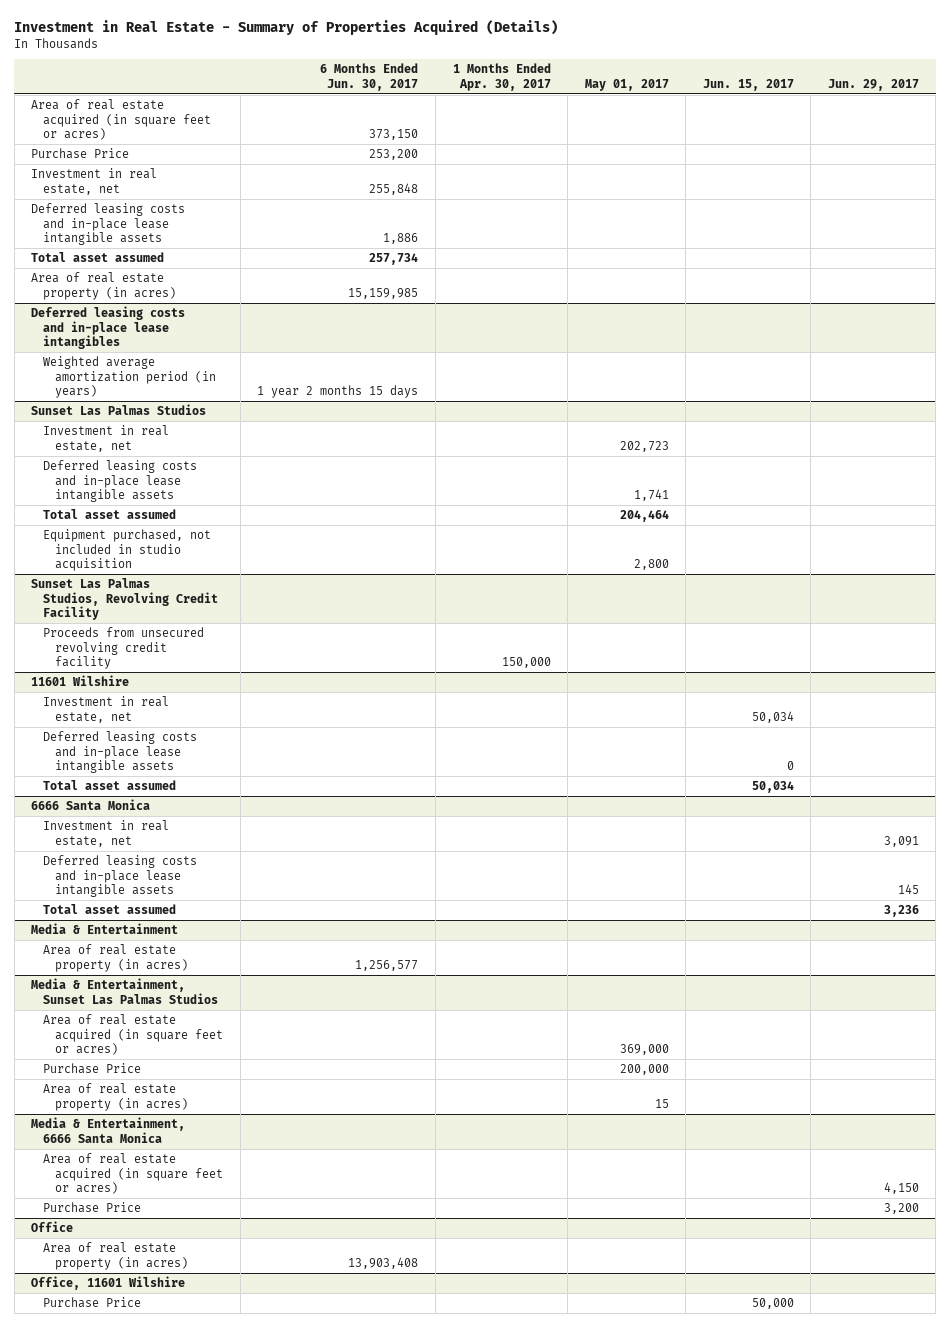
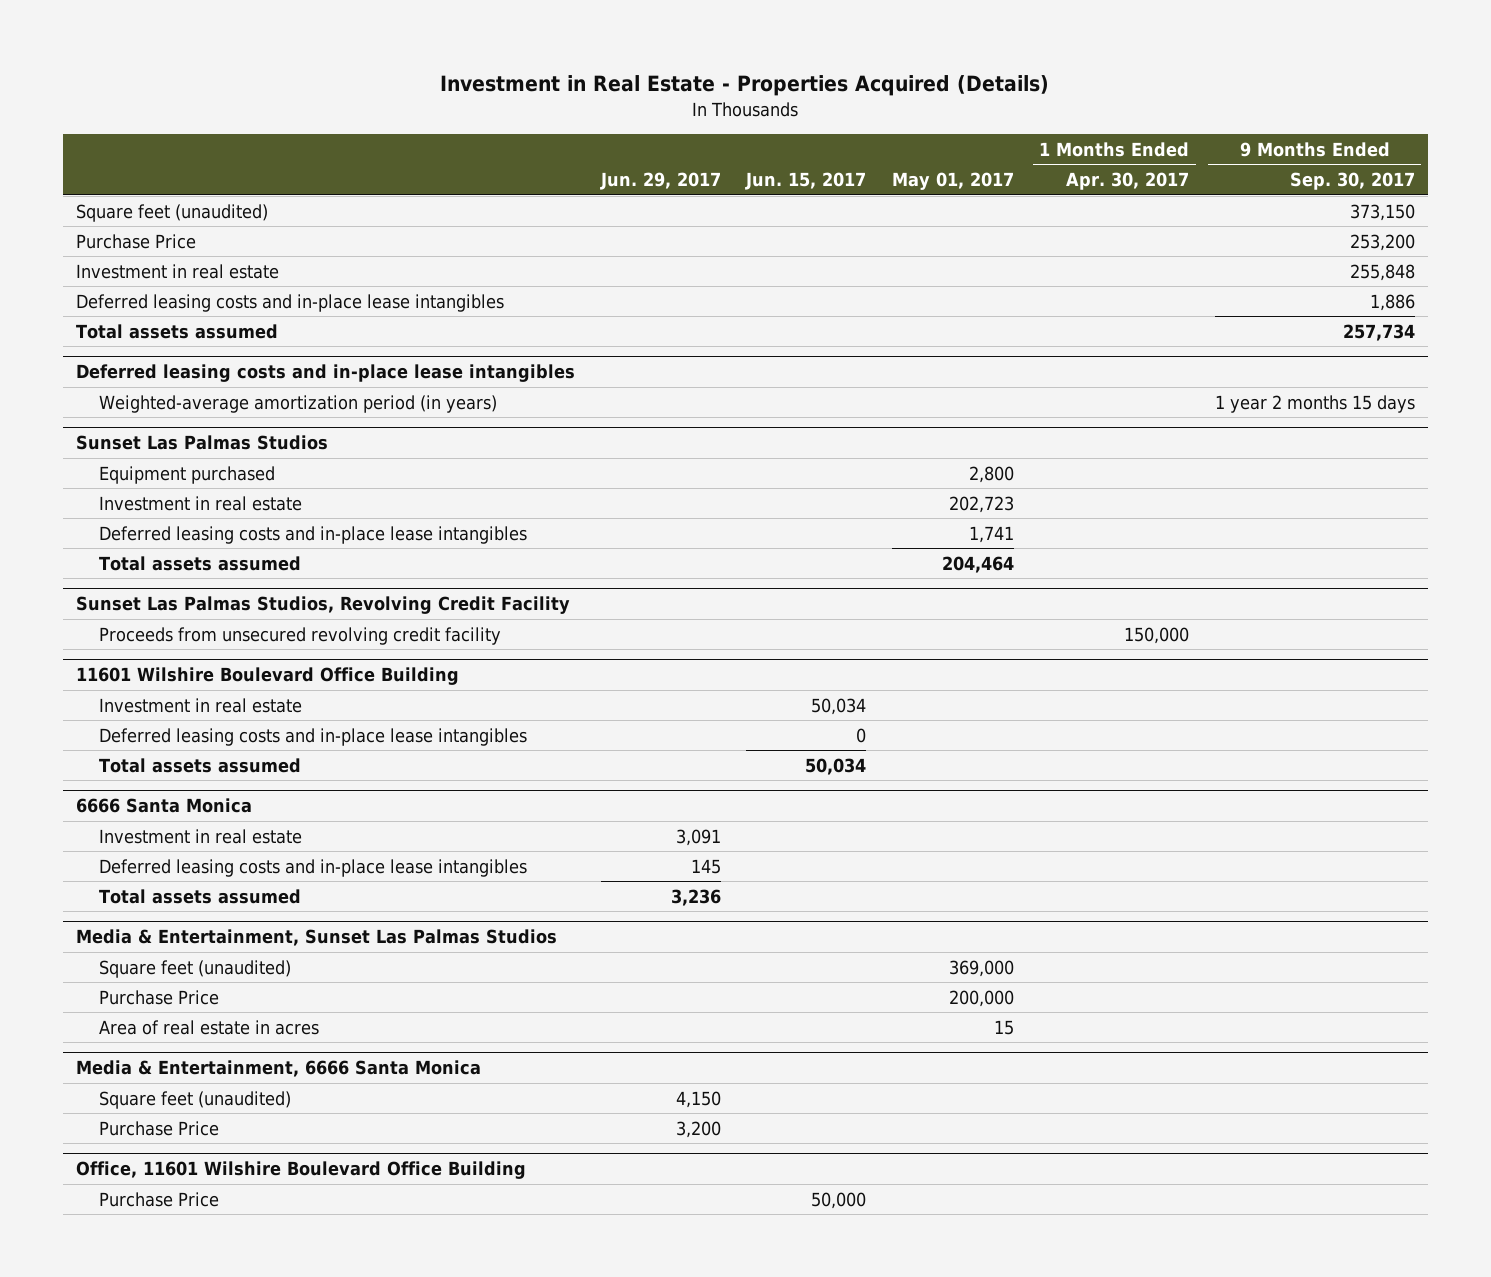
- Investment in Real Estate - Summary of Properties Acquired (Details)
+ Investment in Real Estate - Properties Acquired (Details)
- | 6 Months Ended Jun. 30, 2017 | 1 Months Ended Apr. 30, 2017 | May 01, 2017 | Jun. 15, 2017 | Jun. 29, 2017
+ | Jun. 29, 2017 | Jun. 15, 2017 | May 01, 2017 | 1 Months Ended Apr. 30, 2017 | 9 Months Ended Sep. 30, 2017
- Area of real estate acquired (in square feet or acres) | 373,150 | | | |
+ Square feet (unaudited) | | | | | 373,150
- Investment in real estate, net | 255,848 | | | |
- Deferred leasing costs and in-place lease intangible assets | 1,886 | | | |
- Total asset assumed | 257,734 | | | |
- Area of real estate property (in acres) | 15,159,985 | | | |
+ Investment in real estate | | | | | 255,848
+ Deferred leasing costs and in-place lease intangibles | | | | | 1,886
+ Total assets assumed | | | | | 257,734
@ Deferred leasing costs and in-place lease intangibles
- Weighted average amortization period (in years) | 1 year 2 months 15 days | | | |
+ Weighted-average amortization period (in years) | | | | | 1 year 2 months 15 days
@ Sunset Las Palmas Studios
- Investment in real estate, net | | | 202,723 | |
- Deferred leasing costs and in-place lease intangible assets | | | 1,741 | |
- Total asset assumed | | | 204,464 | |
- Equipment purchased, not included in studio acquisition | | | 2,800 | |
+ Equipment purchased | | | 2,800 | |
+ Investment in real estate | | | 202,723 | |
+ Deferred leasing costs and in-place lease intangibles | | | 1,741 | |
+ Total assets assumed | | | 204,464 | |
- 11601 Wilshire
- Investment in real estate, net | | | | 50,034 |
- Deferred leasing costs and in-place lease intangible assets | | | | 0 |
- Total asset assumed | | | | 50,034 |
+ 11601 Wilshire Boulevard Office Building
+ Investment in real estate | | 50,034 | | |
+ Deferred leasing costs and in-place lease intangibles | | 0 | | |
+ Total assets assumed | | 50,034 | | |
@ 6666 Santa Monica
- Investment in real estate, net | | | | | 3,091
- Deferred leasing costs and in-place lease intangible assets | | | | | 145
- Total asset assumed | | | | | 3,236
- Media & Entertainment
- Area of real estate property (in acres) | 1,256,577 | | | |
@ 6666 Santa Monica
+ Investment in real estate | 3,091 | | | |
+ Deferred leasing costs and in-place lease intangibles | 145 | | | |
+ Total assets assumed | 3,236 | | | |
@ Media & Entertainment, Sunset Las Palmas Studios
- Area of real estate acquired (in square feet or acres) | | | 369,000 | |
+ Square feet (unaudited) | | | 369,000 | |
- Area of real estate property (in acres) | | | 15 | |
+ Area of real estate in acres | | | 15 | |
@ Media & Entertainment, 6666 Santa Monica
- Area of real estate acquired (in square feet or acres) | | | | | 4,150
+ Square feet (unaudited) | 4,150 | | | |
- Office
- Area of real estate property (in acres) | 13,903,408 | | | |
- Office, 11601 Wilshire
+ Office, 11601 Wilshire Boulevard Office Building

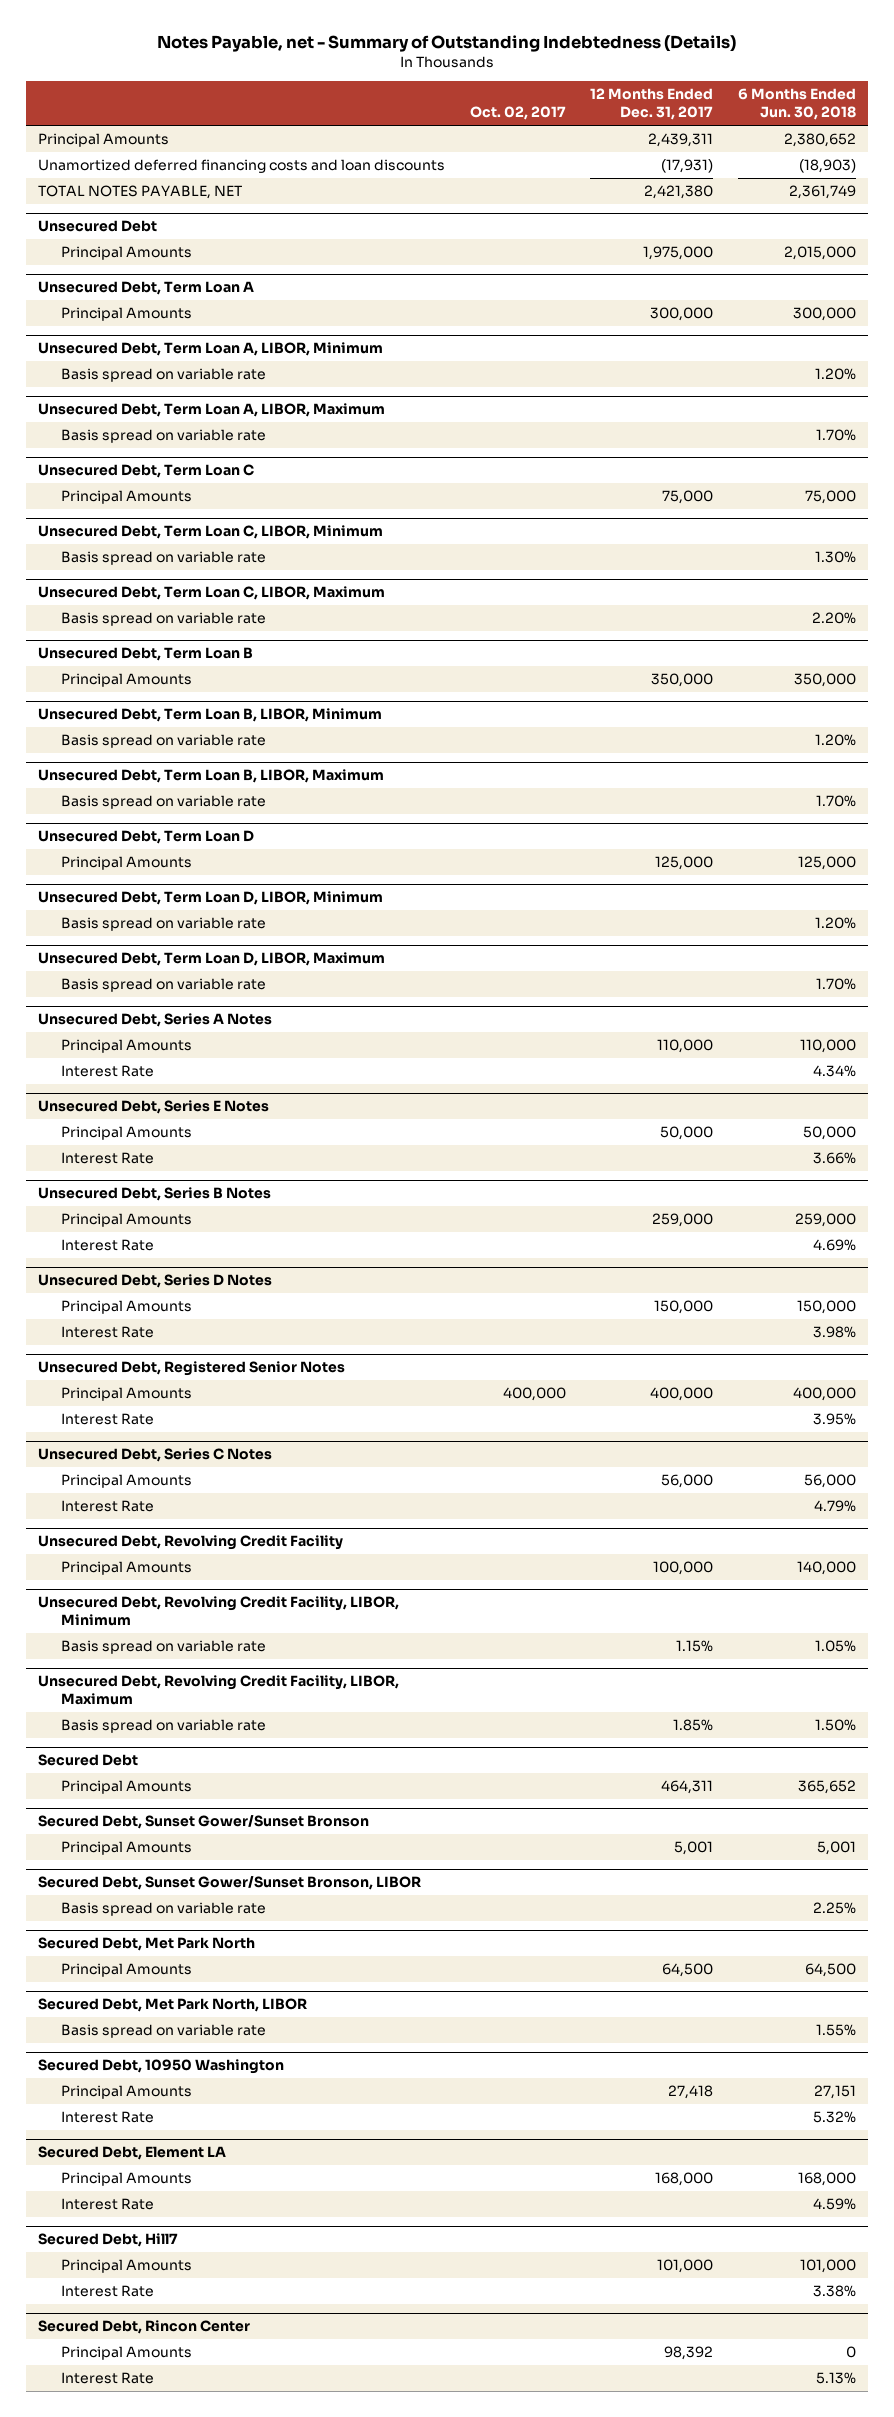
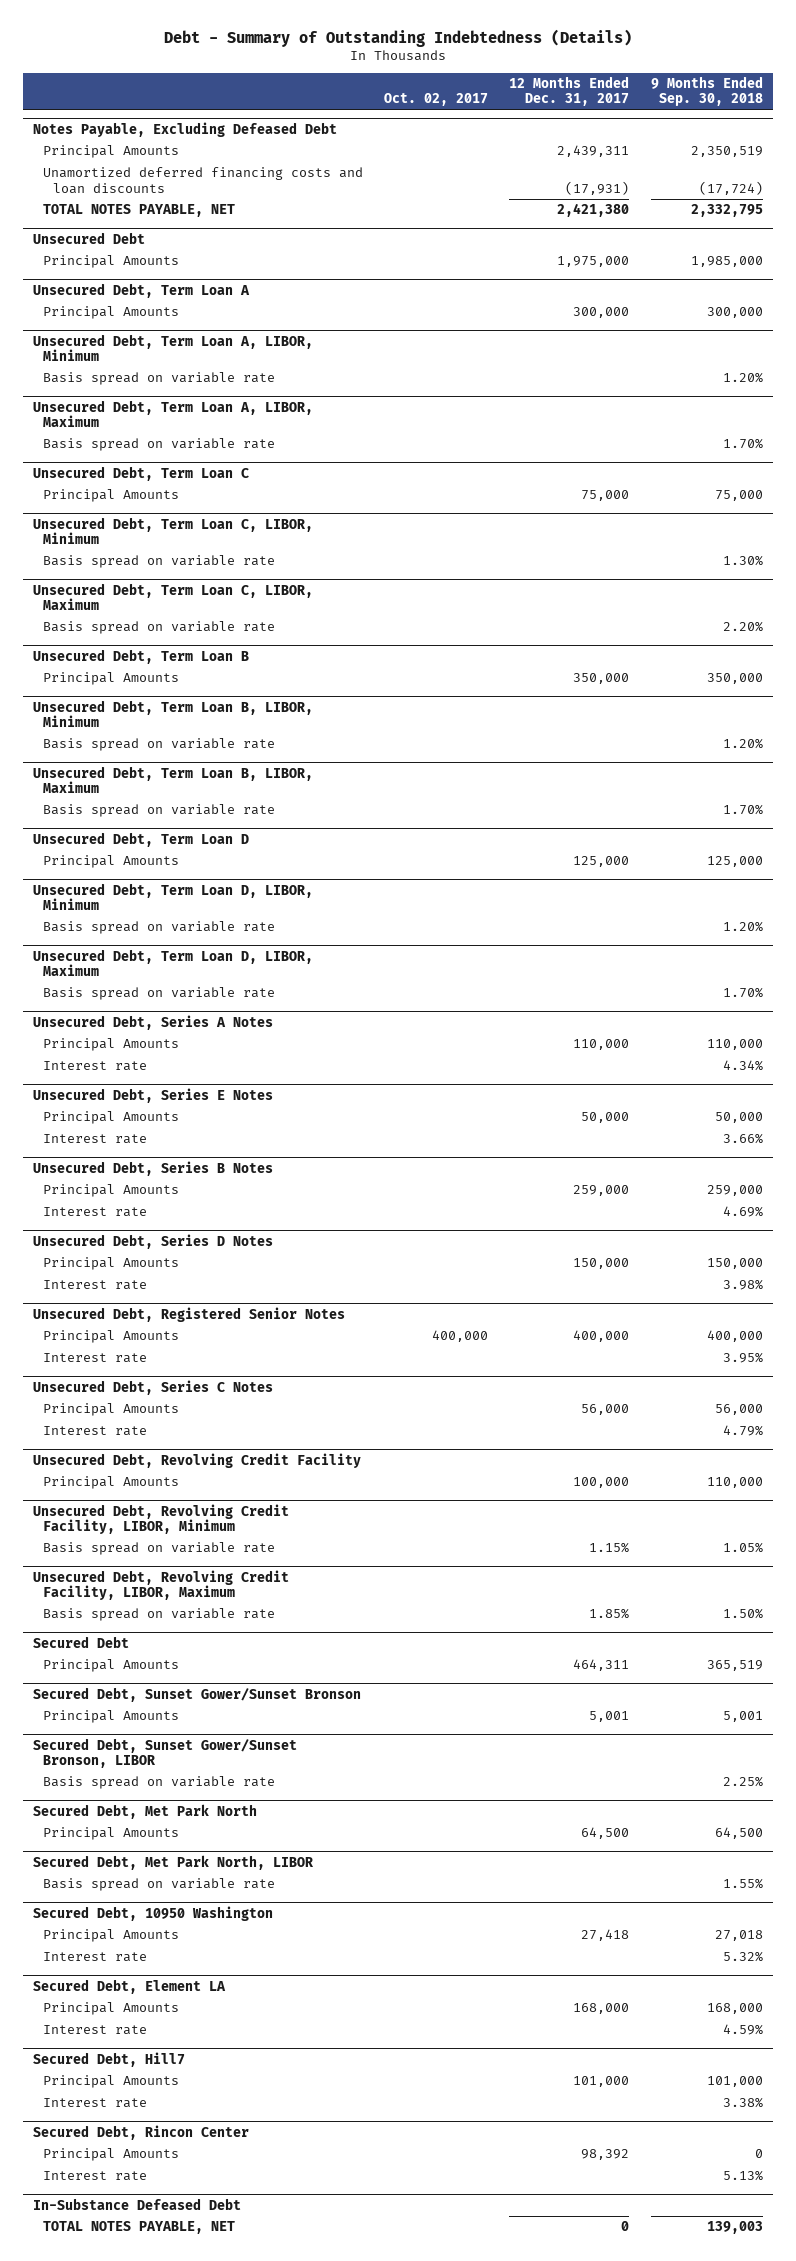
- Notes Payable, net - Summary of Outstanding Indebtedness (Details)
+ Debt - Summary of Outstanding Indebtedness (Details)
- | Oct. 02, 2017 | 12 Months Ended Dec. 31, 2017 | 6 Months Ended Jun. 30, 2018
+ | Oct. 02, 2017 | 12 Months Ended Dec. 31, 2017 | 9 Months Ended Sep. 30, 2018
+ Notes Payable, Excluding Defeased Debt
@ Unsecured Debt, Series A Notes
- Interest Rate | | | 4.34%
+ Interest rate | | | 4.34%
@ Unsecured Debt, Series E Notes
- Interest Rate | | | 3.66%
+ Interest rate | | | 3.66%
@ Unsecured Debt, Series B Notes
- Interest Rate | | | 4.69%
+ Interest rate | | | 4.69%
@ Unsecured Debt, Series D Notes
- Interest Rate | | | 3.98%
+ Interest rate | | | 3.98%
@ Unsecured Debt, Registered Senior Notes
- Interest Rate | | | 3.95%
+ Interest rate | | | 3.95%
@ Unsecured Debt, Series C Notes
- Interest Rate | | | 4.79%
+ Interest rate | | | 4.79%
@ Secured Debt, 10950 Washington
- Interest Rate | | | 5.32%
+ Interest rate | | | 5.32%
@ Secured Debt, Element LA
- Interest Rate | | | 4.59%
+ Interest rate | | | 4.59%
@ Secured Debt, Hill7
- Interest Rate | | | 3.38%
+ Interest rate | | | 3.38%
@ Secured Debt, Rincon Center
- Interest Rate | | | 5.13%
+ Interest rate | | | 5.13%
+ In-Substance Defeased Debt
+ TOTAL NOTES PAYABLE, NET | | 0 | 139,003

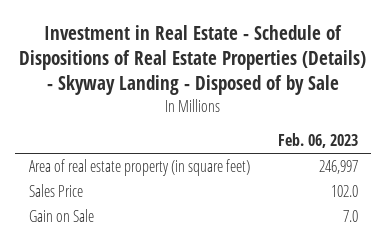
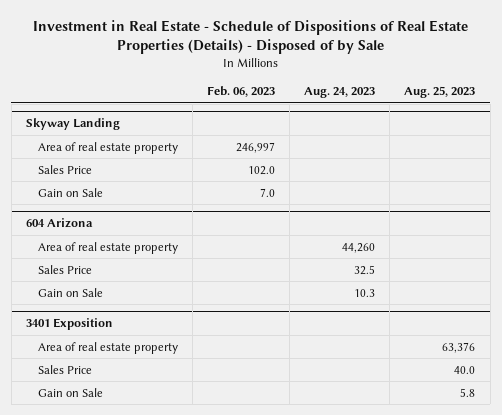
- Investment in Real Estate - Schedule of Dispositions of Real Estate Properties (Details) - Skyway Landing - Disposed of by Sale
+ Investment in Real Estate - Schedule of Dispositions of Real Estate Properties (Details) - Disposed of by Sale
- | Feb. 06, 2023
+ | Feb. 06, 2023 | Aug. 24, 2023 | Aug. 25, 2023
- Area of real estate property (in square feet) | 246,997
+ Skyway Landing
+ Area of real estate property | 246,997 | |
+ 604 Arizona
+ Area of real estate property | | 44,260 |
+ Sales Price | | 32.5 |
+ Gain on Sale | | 10.3 |
+ 3401 Exposition
+ Area of real estate property | | | 63,376
+ Sales Price | | | 40.0
+ Gain on Sale | | | 5.8

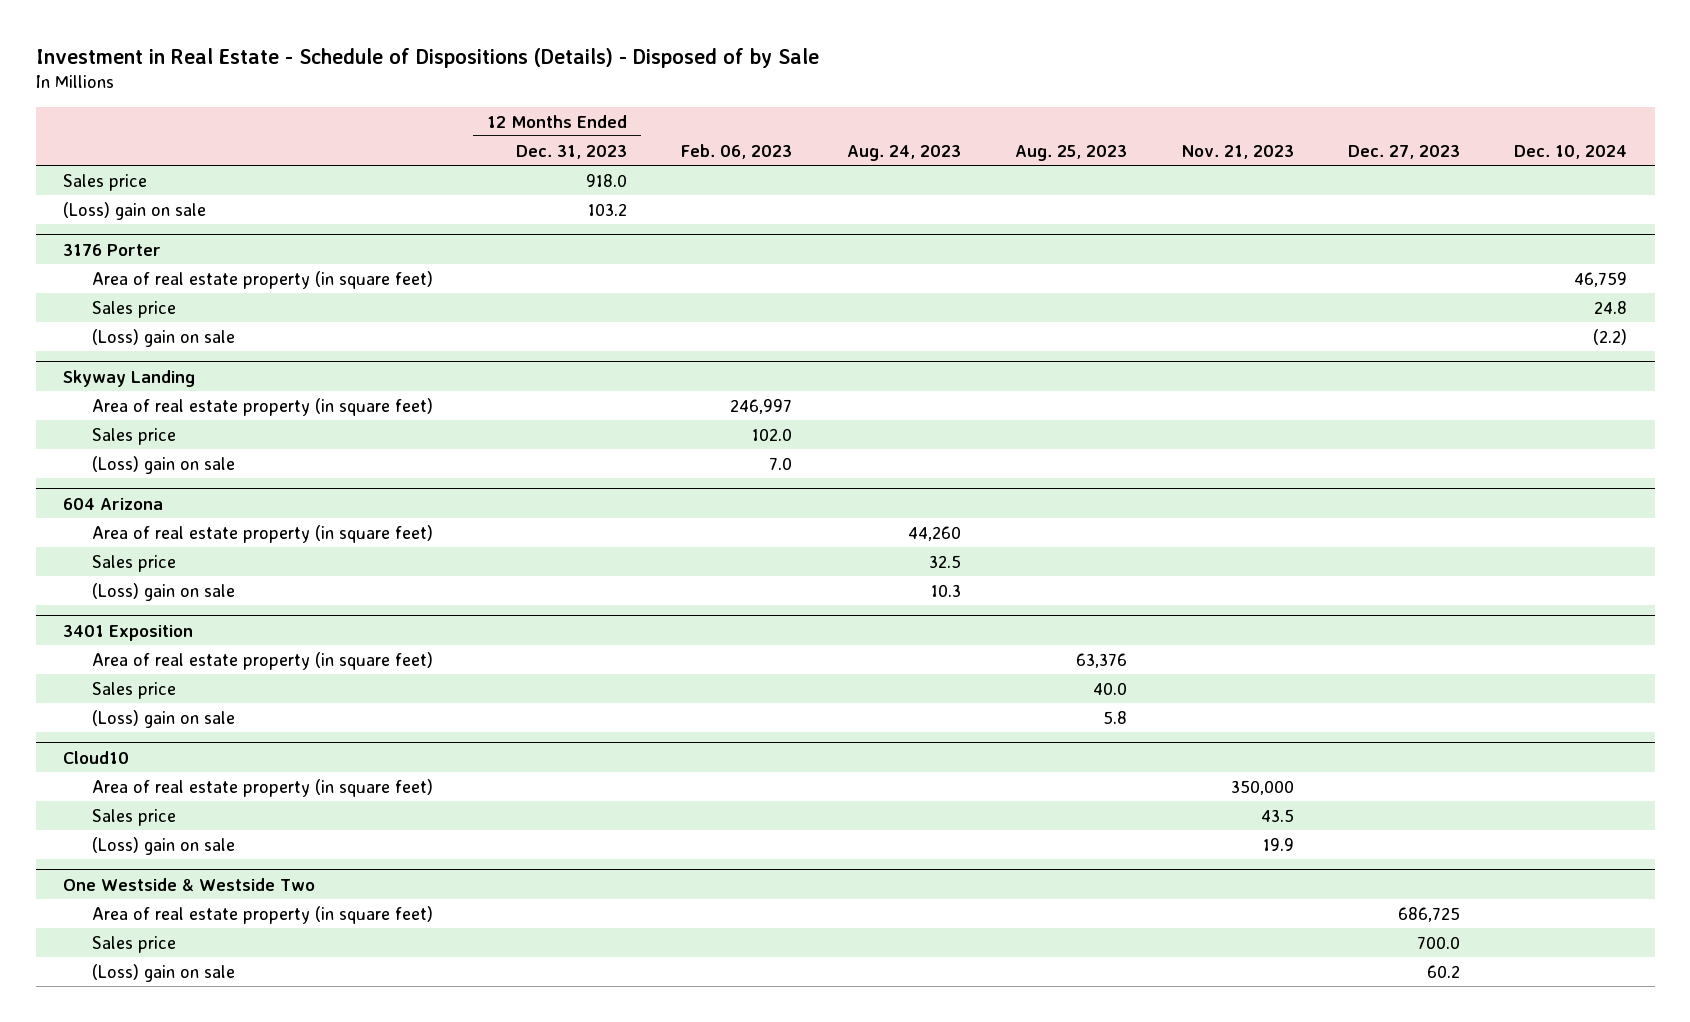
- Investment in Real Estate - Schedule of Dispositions of Real Estate Properties (Details) - Disposed of by Sale
+ Investment in Real Estate - Schedule of Dispositions (Details) - Disposed of by Sale
- | Feb. 06, 2023 | Aug. 24, 2023 | Aug. 25, 2023
+ | 12 Months Ended Dec. 31, 2023 | Feb. 06, 2023 | Aug. 24, 2023 | Aug. 25, 2023 | Nov. 21, 2023 | Dec. 27, 2023 | Dec. 10, 2024
+ Sales price | 918.0 | | | | | |
+ (Loss) gain on sale | 103.2 | | | | | |
+ 3176 Porter
+ Area of real estate property (in square feet) | | | | | | | 46,759
+ Sales price | | | | | | | 24.8
+ (Loss) gain on sale | | | | | | | (2.2)
@ Skyway Landing
- Area of real estate property | 246,997 | |
- Sales Price | 102.0 | |
- Gain on Sale | 7.0 | |
+ Area of real estate property (in square feet) | | 246,997 | | | | |
+ Sales price | | 102.0 | | | | |
+ (Loss) gain on sale | | 7.0 | | | | |
@ 604 Arizona
- Area of real estate property | | 44,260 |
- Sales Price | | 32.5 |
- Gain on Sale | | 10.3 |
+ Area of real estate property (in square feet) | | | 44,260 | | | |
+ Sales price | | | 32.5 | | | |
+ (Loss) gain on sale | | | 10.3 | | | |
@ 3401 Exposition
- Area of real estate property | | | 63,376
- Sales Price | | | 40.0
- Gain on Sale | | | 5.8
+ Area of real estate property (in square feet) | | | | 63,376 | | |
+ Sales price | | | | 40.0 | | |
+ (Loss) gain on sale | | | | 5.8 | | |
+ Cloud10
+ Area of real estate property (in square feet) | | | | | 350,000 | |
+ Sales price | | | | | 43.5 | |
+ (Loss) gain on sale | | | | | 19.9 | |
+ One Westside & Westside Two
+ Area of real estate property (in square feet) | | | | | | 686,725 |
+ Sales price | | | | | | 700.0 |
+ (Loss) gain on sale | | | | | | 60.2 |

